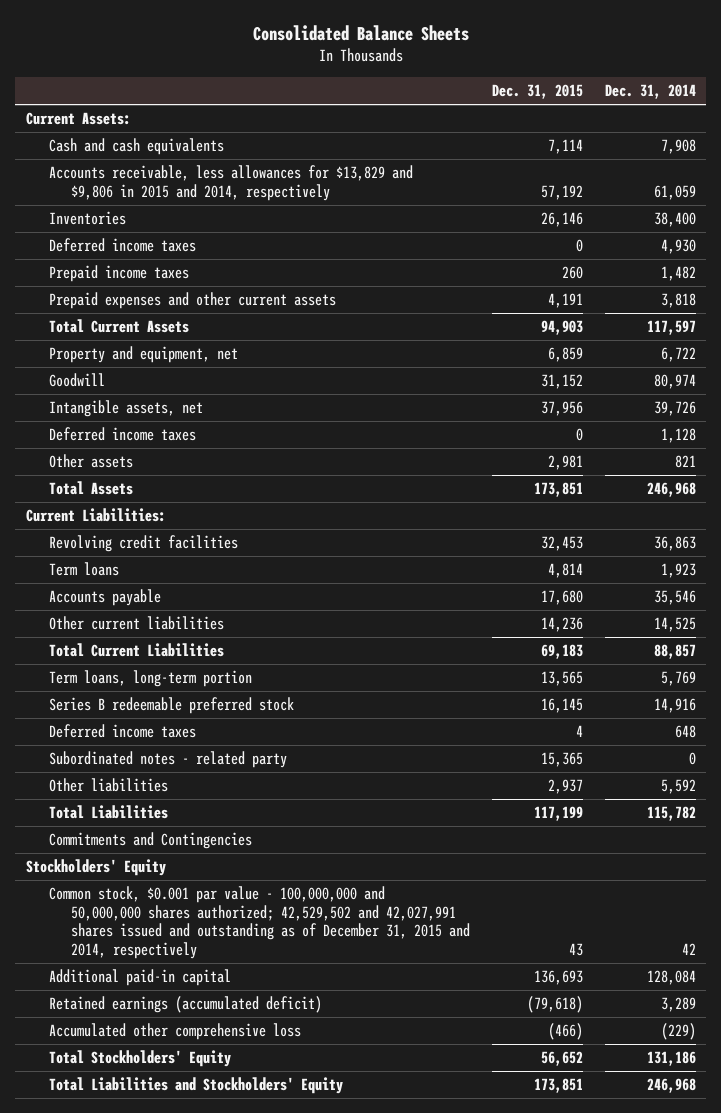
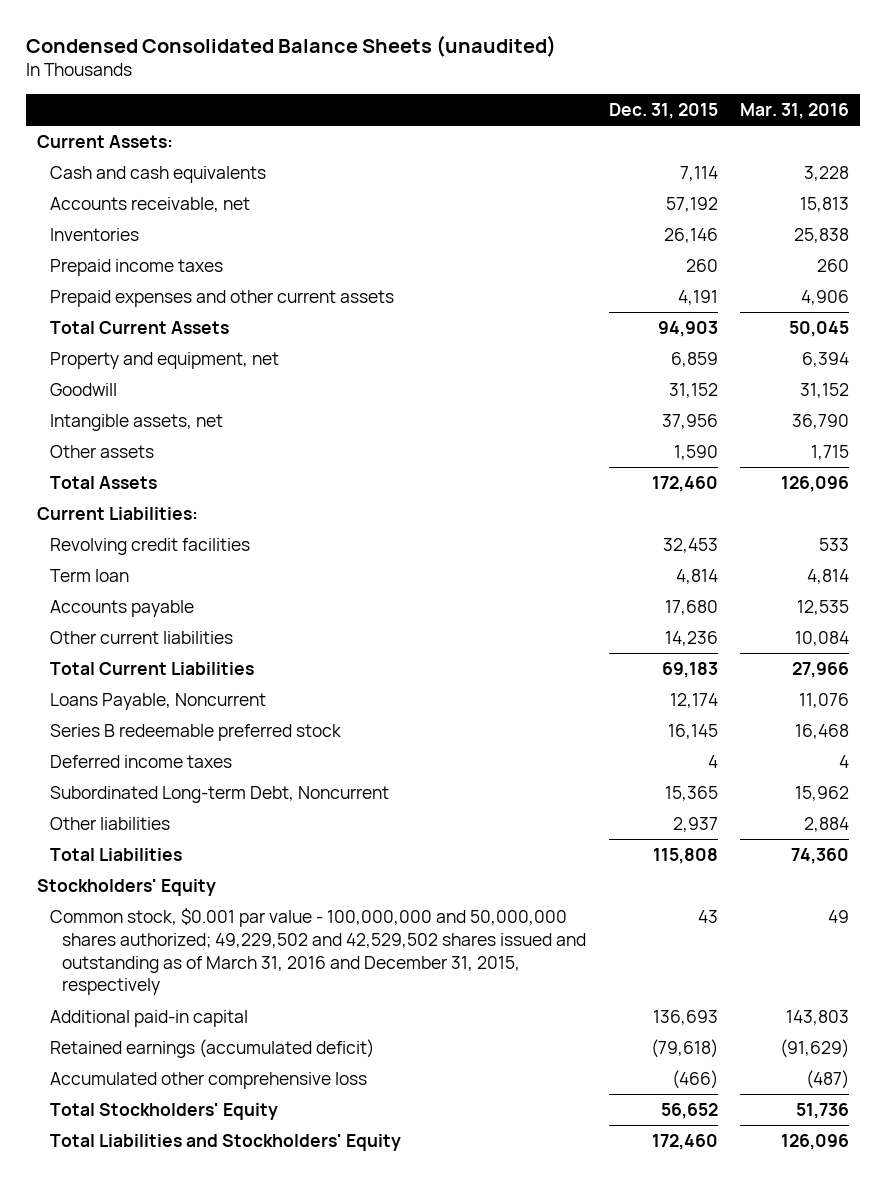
- Consolidated Balance Sheets
+ Condensed Consolidated Balance Sheets (unaudited)
- | Dec. 31, 2015 | Dec. 31, 2014
+ | Dec. 31, 2015 | Mar. 31, 2016
- Accounts receivable, less allowances for $13,829 and $9,806 in 2015 and 2014, respectively | 57,192 | 61,059
+ Accounts receivable, net | 57,192 | 15,813
- Deferred income taxes | 0 | 4,930
- Deferred income taxes | 0 | 1,128
- Other assets | 2,981 | 821
- Total Assets | 173,851 | 246,968
+ Other assets | 1,590 | 1,715
+ Total Assets | 172,460 | 126,096
- Term loans | 4,814 | 1,923
+ Term loan | 4,814 | 4,814
- Term loans, long-term portion | 13,565 | 5,769
+ Loans Payable, Noncurrent | 12,174 | 11,076
- Subordinated notes - related party | 15,365 | 0
+ Subordinated Long-term Debt, Noncurrent | 15,365 | 15,962
- Total Liabilities | 117,199 | 115,782
- Commitments and Contingencies
+ Total Liabilities | 115,808 | 74,360
- Common stock, $0.001 par value - 100,000,000 and 50,000,000 shares authorized; 42,529,502 and 42,027,991 shares issued and outstanding as of December 31, 2015 and 2014, respectively | 43 | 42
+ Common stock, $0.001 par value - 100,000,000 and 50,000,000 shares authorized; 49,229,502 and 42,529,502 shares issued and outstanding as of March 31, 2016 and December 31, 2015, respectively | 43 | 49
- Total Liabilities and Stockholders' Equity | 173,851 | 246,968
+ Total Liabilities and Stockholders' Equity | 172,460 | 126,096

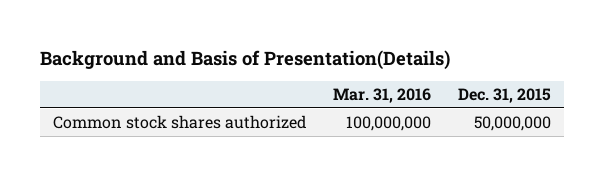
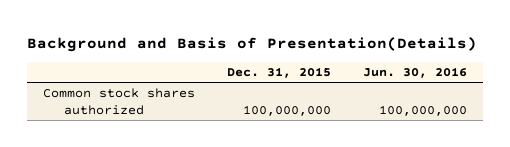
- | Mar. 31, 2016 | Dec. 31, 2015
+ | Dec. 31, 2015 | Jun. 30, 2016
- Common stock shares authorized | 100,000,000 | 50,000,000
+ Common stock shares authorized | 100,000,000 | 100,000,000

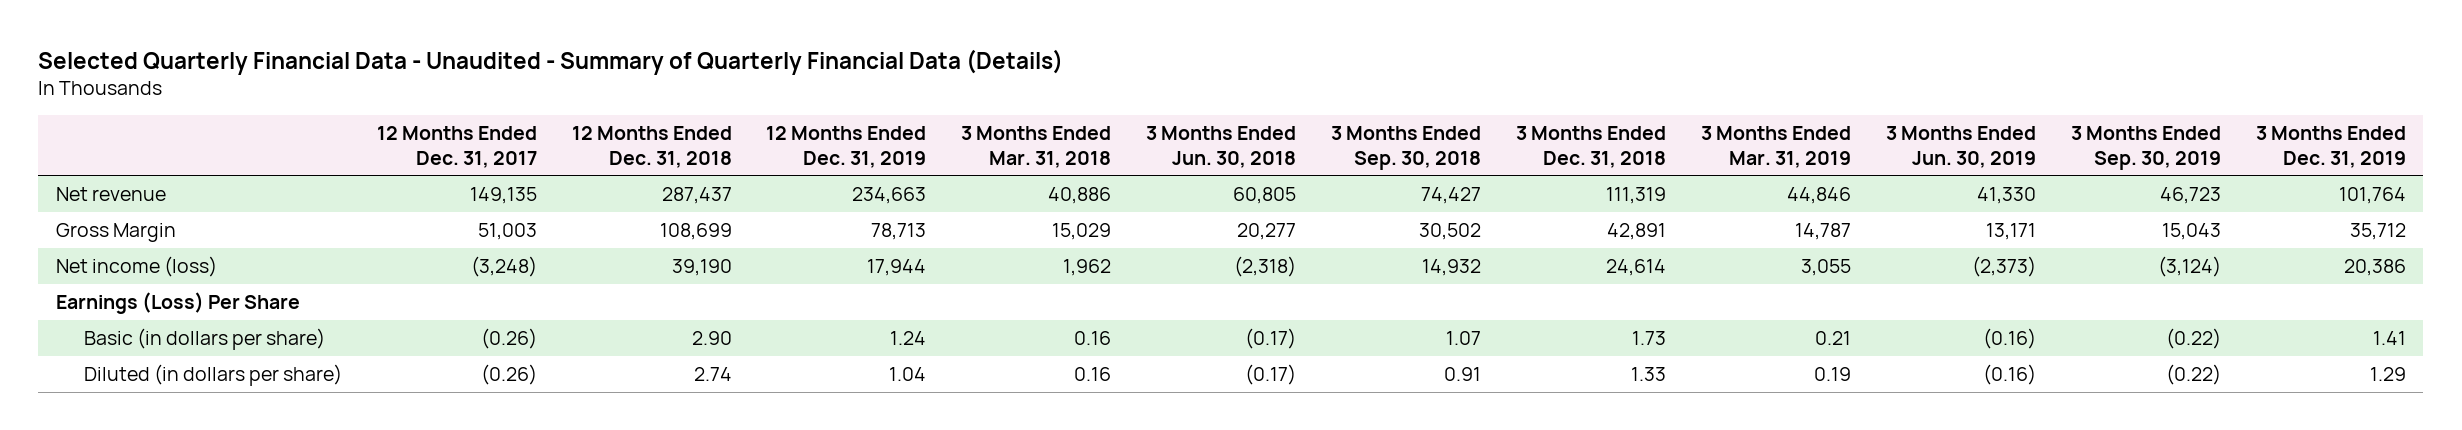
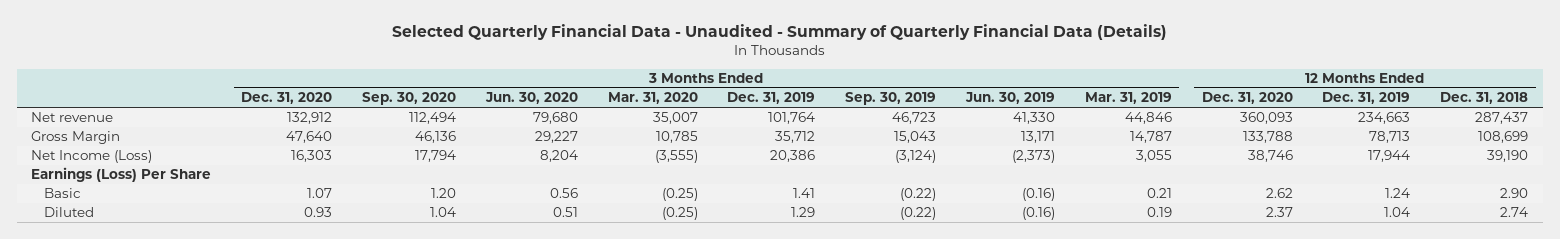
- | 12 Months Ended Dec. 31, 2017 | 12 Months Ended Dec. 31, 2018 | 12 Months Ended Dec. 31, 2019 | 3 Months Ended Mar. 31, 2018 | 3 Months Ended Jun. 30, 2018 | 3 Months Ended Sep. 30, 2018 | 3 Months Ended Dec. 31, 2018 | 3 Months Ended Mar. 31, 2019 | 3 Months Ended Jun. 30, 2019 | 3 Months Ended Sep. 30, 2019 | 3 Months Ended Dec. 31, 2019
+ | 3 Months Ended Dec. 31, 2020 | 3 Months Ended Sep. 30, 2020 | 3 Months Ended Jun. 30, 2020 | 3 Months Ended Mar. 31, 2020 | 3 Months Ended Dec. 31, 2019 | 3 Months Ended Sep. 30, 2019 | 3 Months Ended Jun. 30, 2019 | 3 Months Ended Mar. 31, 2019 | 12 Months Ended Dec. 31, 2020 | 12 Months Ended Dec. 31, 2019 | 12 Months Ended Dec. 31, 2018
- Net income (loss) | (3,248) | 39,190 | 17,944 | 1,962 | (2,318) | 14,932 | 24,614 | 3,055 | (2,373) | (3,124) | 20,386
+ Net Income (Loss) | 16,303 | 17,794 | 8,204 | (3,555) | 20,386 | (3,124) | (2,373) | 3,055 | 38,746 | 17,944 | 39,190
- Basic (in dollars per share) | (0.26) | 2.90 | 1.24 | 0.16 | (0.17) | 1.07 | 1.73 | 0.21 | (0.16) | (0.22) | 1.41
- Diluted (in dollars per share) | (0.26) | 2.74 | 1.04 | 0.16 | (0.17) | 0.91 | 1.33 | 0.19 | (0.16) | (0.22) | 1.29
+ Basic | 1.07 | 1.20 | 0.56 | (0.25) | 1.41 | (0.22) | (0.16) | 0.21 | 2.62 | 1.24 | 2.90
+ Diluted | 0.93 | 1.04 | 0.51 | (0.25) | 1.29 | (0.22) | (0.16) | 0.19 | 2.37 | 1.04 | 2.74

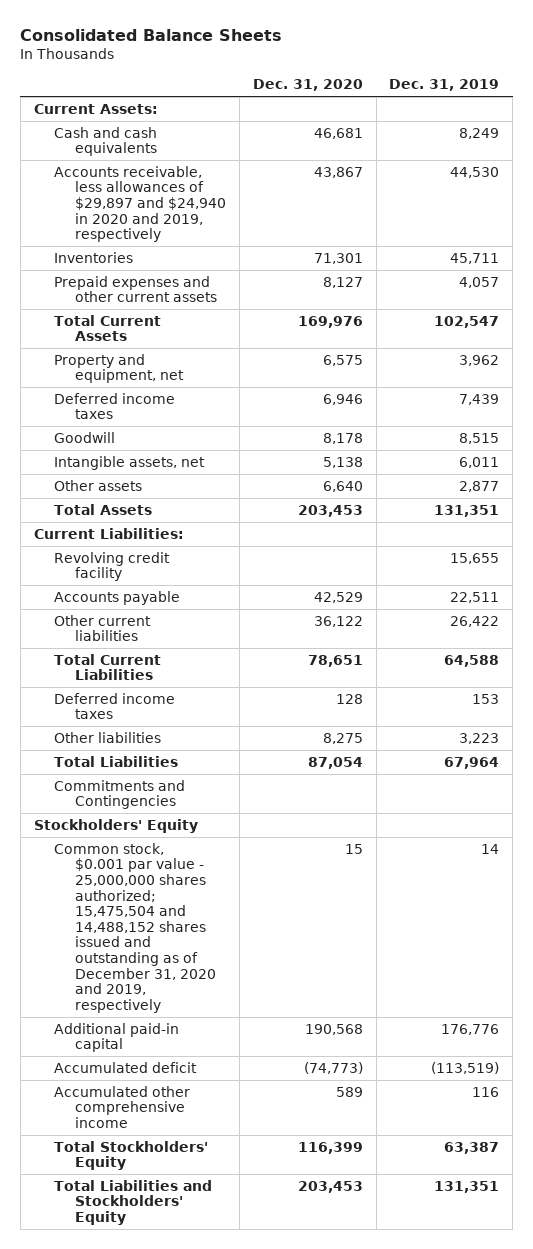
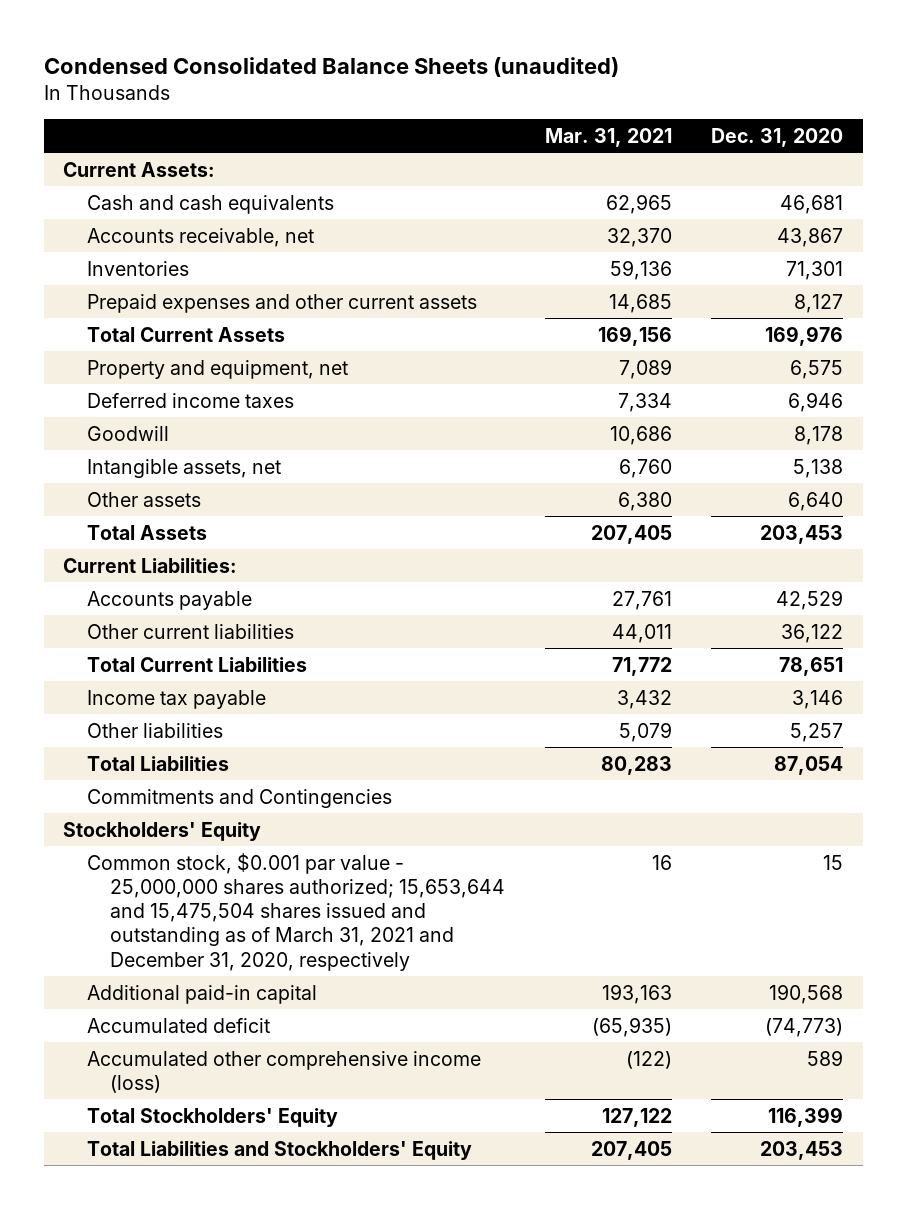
- Consolidated Balance Sheets
+ Condensed Consolidated Balance Sheets (unaudited)
- | Dec. 31, 2020 | Dec. 31, 2019
+ | Mar. 31, 2021 | Dec. 31, 2020
- Accounts receivable, less allowances of $29,897 and $24,940 in 2020 and 2019, respectively | 43,867 | 44,530
+ Accounts receivable, net | 32,370 | 43,867
- Revolving credit facility | | 15,655
- Deferred income taxes | 128 | 153
- Other liabilities | 8,275 | 3,223
+ Income tax payable | 3,432 | 3,146
+ Other liabilities | 5,079 | 5,257
- Common stock, $0.001 par value - 25,000,000 shares authorized; 15,475,504 and 14,488,152 shares issued and outstanding as of December 31, 2020 and 2019, respectively | 15 | 14
+ Common stock, $0.001 par value - 25,000,000 shares authorized; 15,653,644 and 15,475,504 shares issued and outstanding as of March 31, 2021 and December 31, 2020, respectively | 16 | 15
- Accumulated other comprehensive income | 589 | 116
+ Accumulated other comprehensive income (loss) | (122) | 589

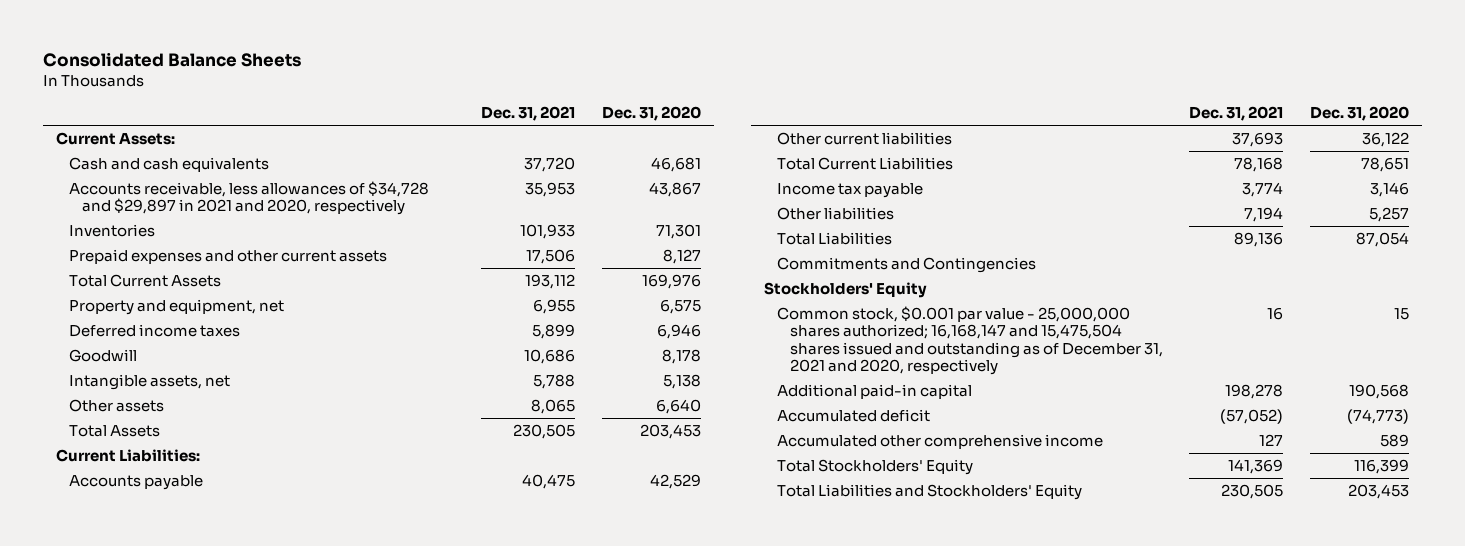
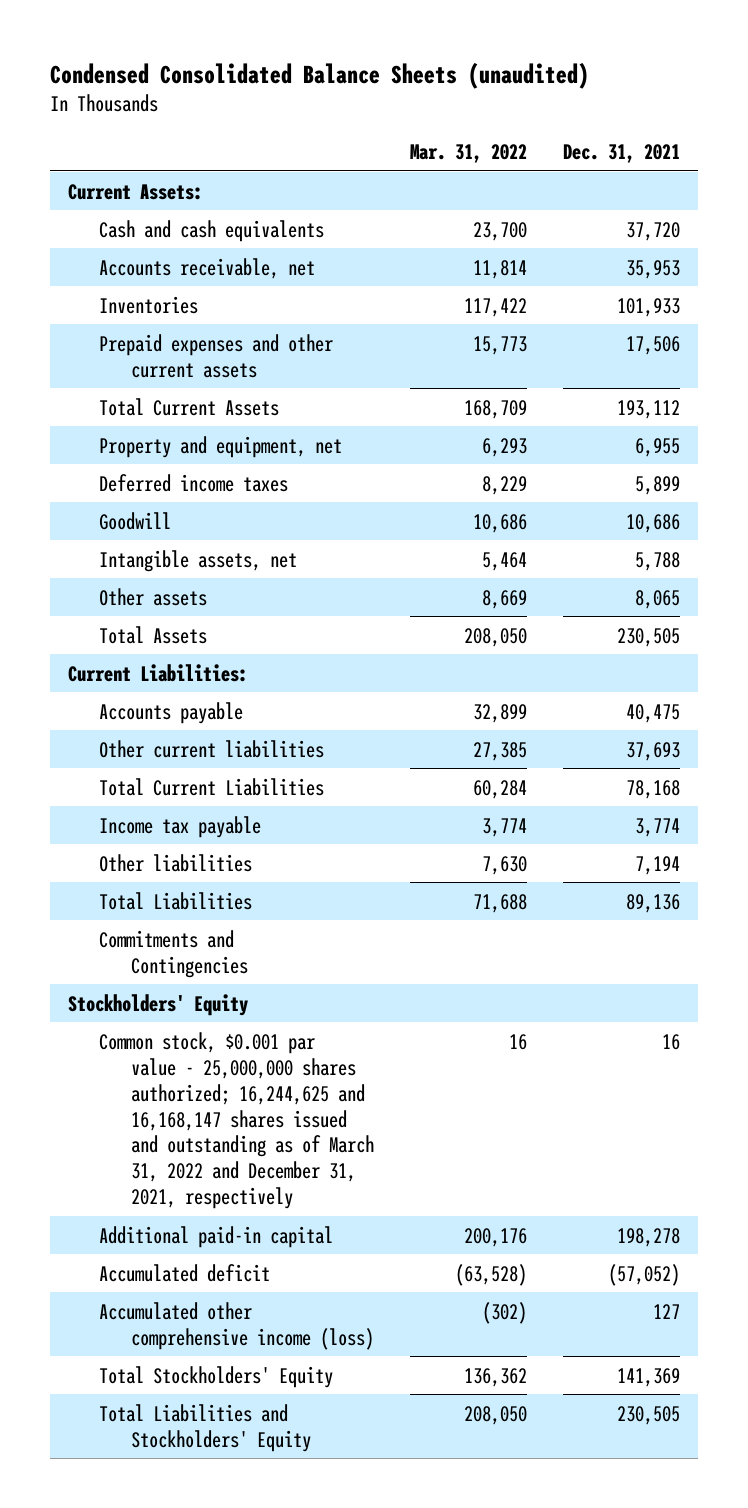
- Consolidated Balance Sheets
+ Condensed Consolidated Balance Sheets (unaudited)
- | Dec. 31, 2021 | Dec. 31, 2020
+ | Mar. 31, 2022 | Dec. 31, 2021
- Accounts receivable, less allowances of $34,728 and $29,897 in 2021 and 2020, respectively | 35,953 | 43,867
+ Accounts receivable, net | 11,814 | 35,953
- Common stock, $0.001 par value - 25,000,000 shares authorized; 16,168,147 and 15,475,504 shares issued and outstanding as of December 31, 2021 and 2020, respectively | 16 | 15
+ Common stock, $0.001 par value - 25,000,000 shares authorized; 16,244,625 and 16,168,147 shares issued and outstanding as of March 31, 2022 and December 31, 2021, respectively | 16 | 16
- Accumulated other comprehensive income | 127 | 589
+ Accumulated other comprehensive income (loss) | (302) | 127

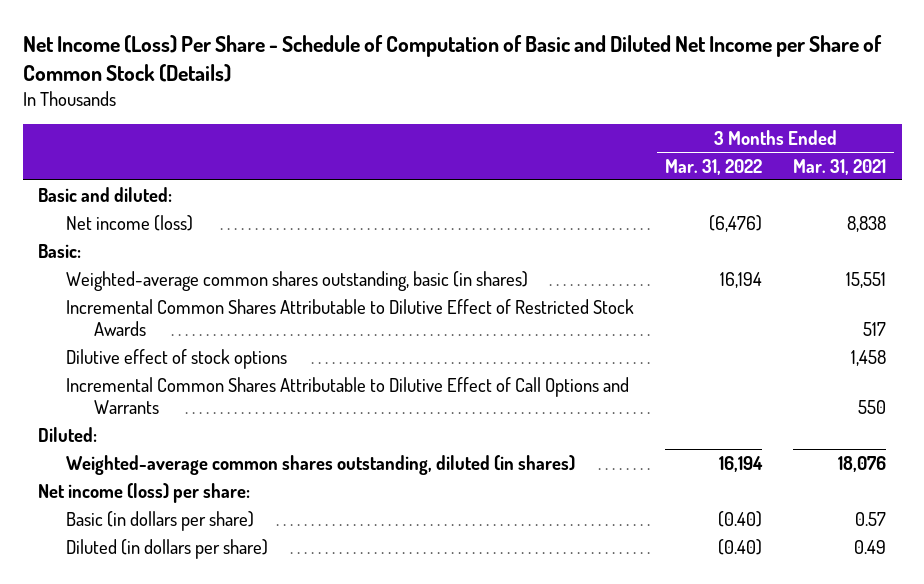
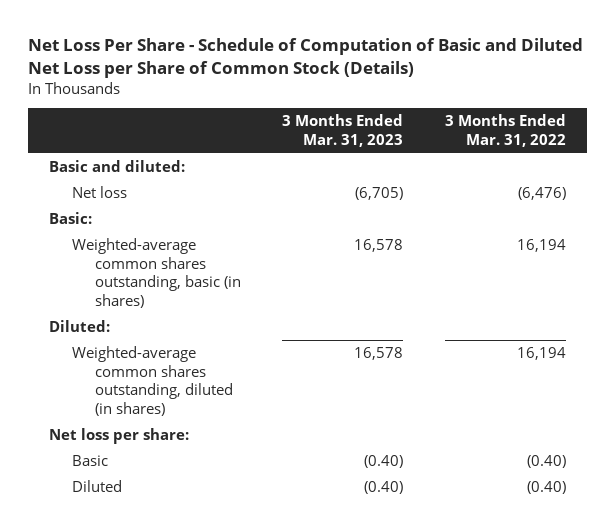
- Net Income (Loss) Per Share - Schedule of Computation of Basic and Diluted Net Income per Share of Common Stock (Details)
+ Net Loss Per Share - Schedule of Computation of Basic and Diluted Net Loss per Share of Common Stock (Details)
- | 3 Months Ended Mar. 31, 2022 | 3 Months Ended Mar. 31, 2021
+ | 3 Months Ended Mar. 31, 2023 | 3 Months Ended Mar. 31, 2022
- Net income (loss) | (6,476) | 8,838
+ Net loss | (6,705) | (6,476)
- Incremental Common Shares Attributable to Dilutive Effect of Restricted Stock Awards | | 517
- Dilutive effect of stock options | | 1,458
- Incremental Common Shares Attributable to Dilutive Effect of Call Options and Warrants | | 550
- Net income (loss) per share:
- Basic (in dollars per share) | (0.40) | 0.57
- Diluted (in dollars per share) | (0.40) | 0.49
+ Net loss per share:
+ Basic | (0.40) | (0.40)
+ Diluted | (0.40) | (0.40)

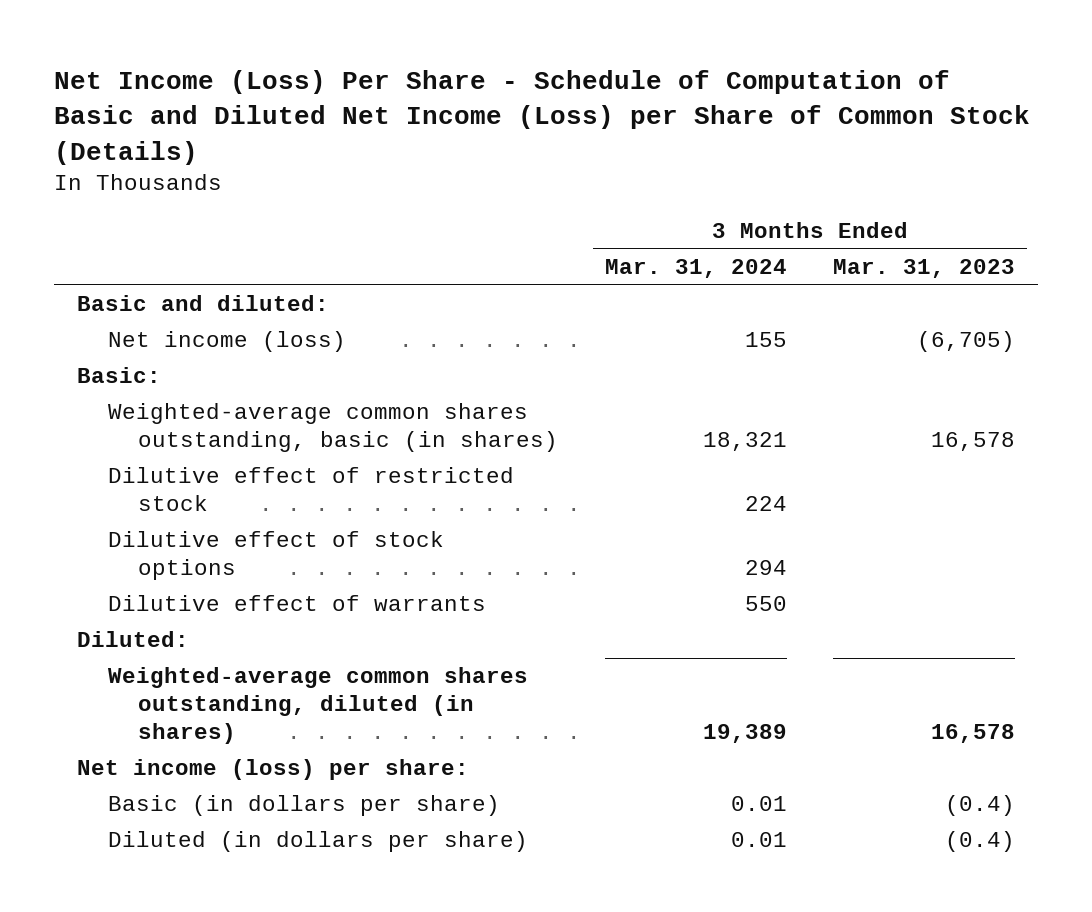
- Net Loss Per Share - Schedule of Computation of Basic and Diluted Net Loss per Share of Common Stock (Details)
+ Net Income (Loss) Per Share - Schedule of Computation of Basic and Diluted Net Income (Loss) per Share of Common Stock (Details)
- | 3 Months Ended Mar. 31, 2023 | 3 Months Ended Mar. 31, 2022
+ | 3 Months Ended Mar. 31, 2024 | 3 Months Ended Mar. 31, 2023
- Net loss | (6,705) | (6,476)
+ Net income (loss) | 155 | (6,705)
+ Dilutive effect of restricted stock | 224 |
+ Dilutive effect of stock options | 294 |
+ Dilutive effect of warrants | 550 |
- Net loss per share:
- Basic | (0.40) | (0.40)
- Diluted | (0.40) | (0.40)
+ Net income (loss) per share:
+ Basic (in dollars per share) | 0.01 | (0.4)
+ Diluted (in dollars per share) | 0.01 | (0.4)

